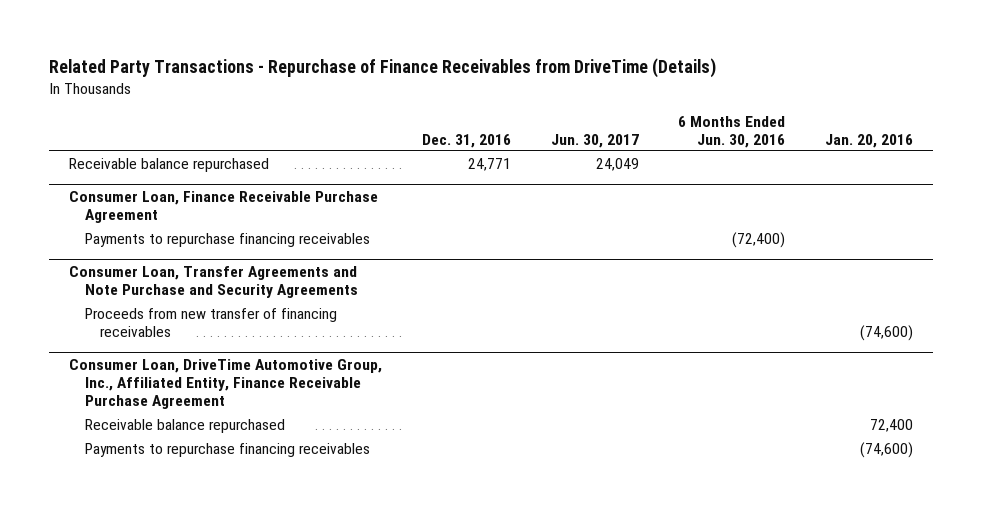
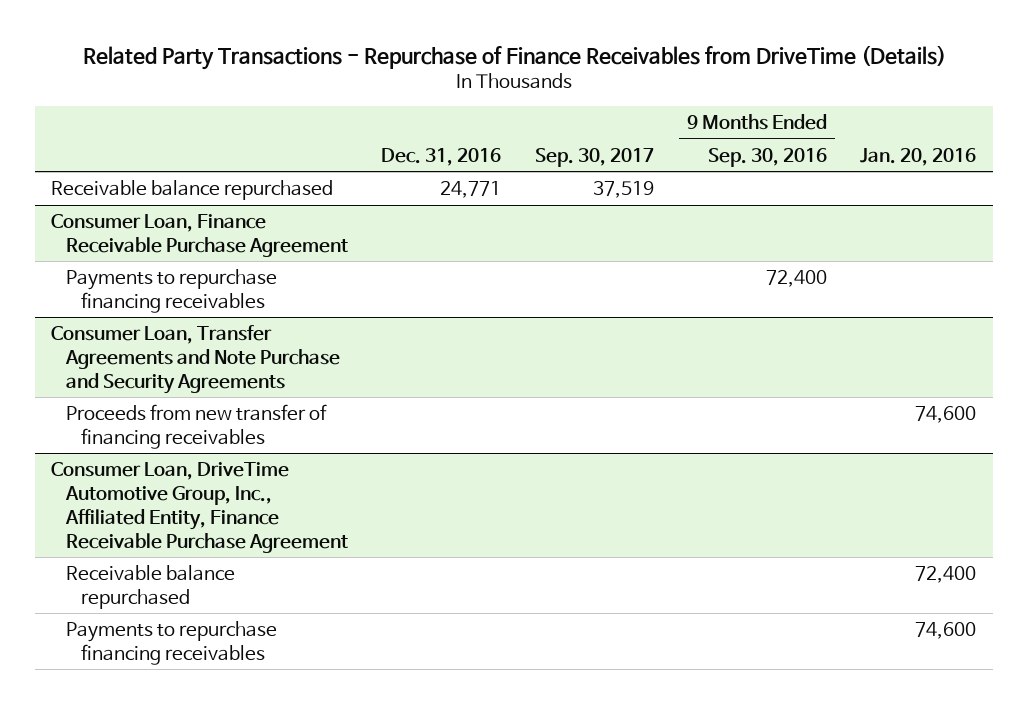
- | Dec. 31, 2016 | Jun. 30, 2017 | 6 Months Ended Jun. 30, 2016 | Jan. 20, 2016
+ | Dec. 31, 2016 | Sep. 30, 2017 | 9 Months Ended Sep. 30, 2016 | Jan. 20, 2016
@ Consumer Loan, Transfer Agreements and Note Purchase and Security Agreements
- Proceeds from new transfer of financing receivables | | | | (74,600)
+ Proceeds from new transfer of financing receivables | | | | 74,600
@ Consumer Loan, DriveTime Automotive Group, Inc., Affiliated Entity, Finance Receivable Purchase Agreement
- Payments to repurchase financing receivables | | | | (74,600)
+ Payments to repurchase financing receivables | | | | 74,600

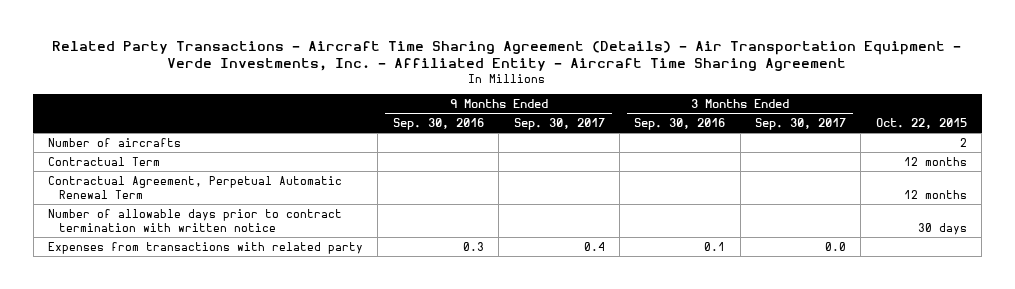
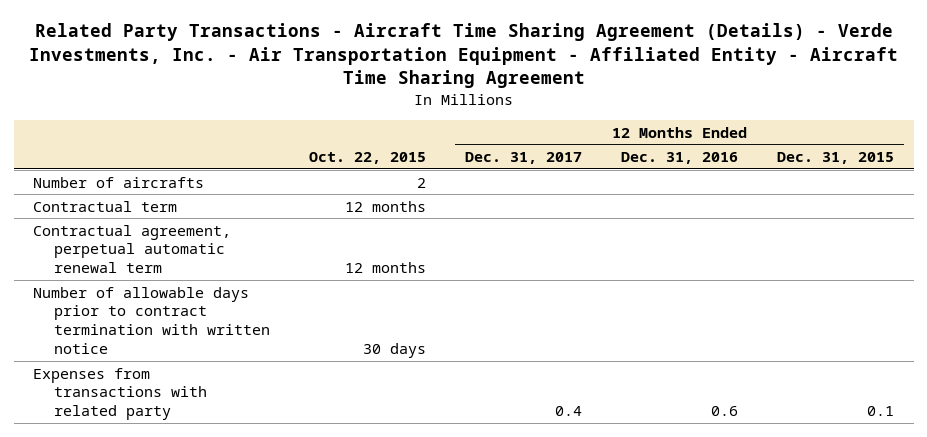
- Related Party Transactions - Aircraft Time Sharing Agreement (Details) - Air Transportation Equipment - Verde Investments, Inc. - Affiliated Entity - Aircraft Time Sharing Agreement
+ Related Party Transactions - Aircraft Time Sharing Agreement (Details) - Verde Investments, Inc. - Air Transportation Equipment - Affiliated Entity - Aircraft Time Sharing Agreement
- | 9 Months Ended Sep. 30, 2016 | 9 Months Ended Sep. 30, 2017 | 3 Months Ended Sep. 30, 2016 | 3 Months Ended Sep. 30, 2017 | Oct. 22, 2015
+ | Oct. 22, 2015 | 12 Months Ended Dec. 31, 2017 | 12 Months Ended Dec. 31, 2016 | 12 Months Ended Dec. 31, 2015
- Contractual Term | | | | | 12 months
- Contractual Agreement, Perpetual Automatic Renewal Term | | | | | 12 months
+ Contractual term | 12 months | | |
+ Contractual agreement, perpetual automatic renewal term | 12 months | | |

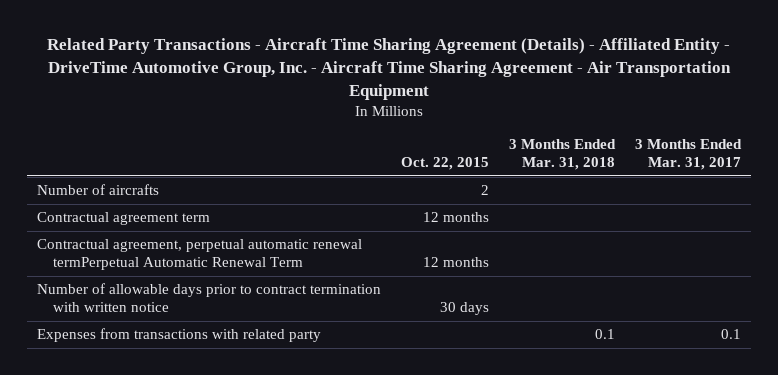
- Related Party Transactions - Aircraft Time Sharing Agreement (Details) - Verde Investments, Inc. - Air Transportation Equipment - Affiliated Entity - Aircraft Time Sharing Agreement
+ Related Party Transactions - Aircraft Time Sharing Agreement (Details) - Affiliated Entity - DriveTime Automotive Group, Inc. - Aircraft Time Sharing Agreement - Air Transportation Equipment
- | Oct. 22, 2015 | 12 Months Ended Dec. 31, 2017 | 12 Months Ended Dec. 31, 2016 | 12 Months Ended Dec. 31, 2015
+ | Oct. 22, 2015 | 3 Months Ended Mar. 31, 2018 | 3 Months Ended Mar. 31, 2017
- Contractual term | 12 months | | |
- Contractual agreement, perpetual automatic renewal term | 12 months | | |
+ Contractual agreement term | 12 months | |
+ Contractual agreement, perpetual automatic renewal termPerpetual Automatic Renewal Term | 12 months | |

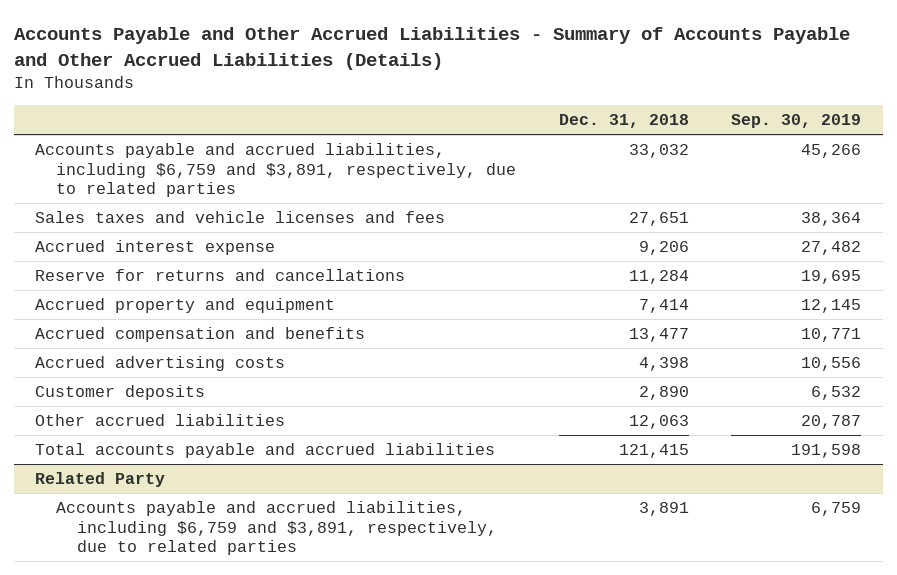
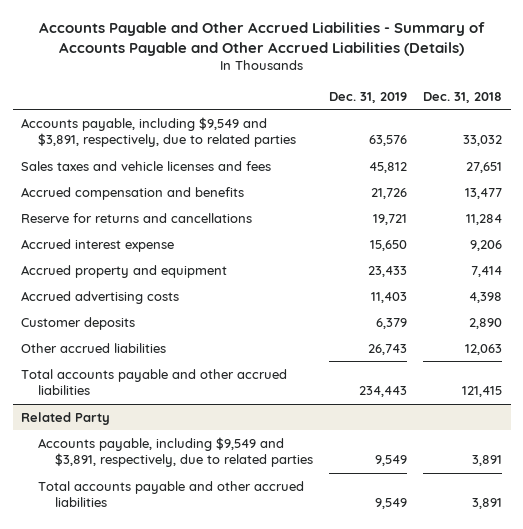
- | Dec. 31, 2018 | Sep. 30, 2019
+ | Dec. 31, 2019 | Dec. 31, 2018
- Accounts payable and accrued liabilities, including $6,759 and $3,891, respectively, due to related parties | 33,032 | 45,266
+ Accounts payable, including $9,549 and $3,891, respectively, due to related parties | 63,576 | 33,032
moved up: Accrued compensation and benefits | 21,726 | 13,477
moved down: Accrued interest expense | 15,650 | 9,206
- Total accounts payable and accrued liabilities | 121,415 | 191,598
+ Total accounts payable and other accrued liabilities | 234,443 | 121,415
@ Related Party
- Accounts payable and accrued liabilities, including $6,759 and $3,891, respectively, due to related parties | 3,891 | 6,759
+ Accounts payable, including $9,549 and $3,891, respectively, due to related parties | 9,549 | 3,891
+ Total accounts payable and other accrued liabilities | 9,549 | 3,891

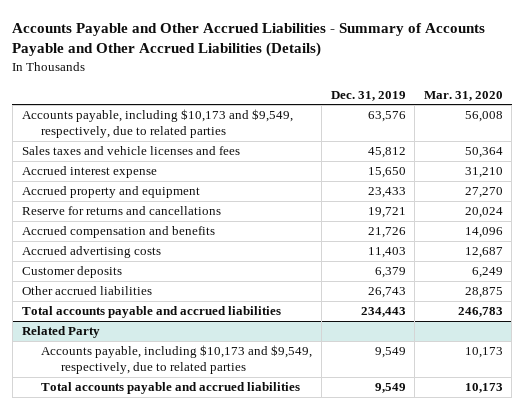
- | Dec. 31, 2019 | Dec. 31, 2018
+ | Dec. 31, 2019 | Mar. 31, 2020
- Accounts payable, including $9,549 and $3,891, respectively, due to related parties | 63,576 | 33,032
+ Accounts payable, including $10,173 and $9,549, respectively, due to related parties | 63,576 | 56,008
moved down: Reserve for returns and cancellations | 19,721 | 20,024
moved down: Accrued compensation and benefits | 21,726 | 14,096
- Total accounts payable and other accrued liabilities | 234,443 | 121,415
+ Total accounts payable and accrued liabilities | 234,443 | 246,783
@ Related Party
- Accounts payable, including $9,549 and $3,891, respectively, due to related parties | 9,549 | 3,891
- Total accounts payable and other accrued liabilities | 9,549 | 3,891
+ Accounts payable, including $10,173 and $9,549, respectively, due to related parties | 9,549 | 10,173
+ Total accounts payable and accrued liabilities | 9,549 | 10,173

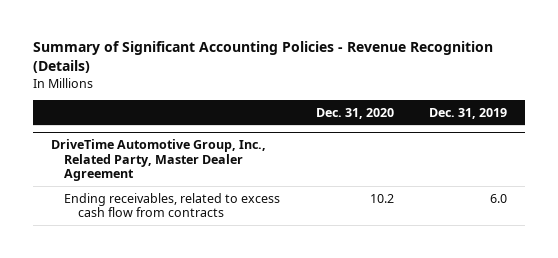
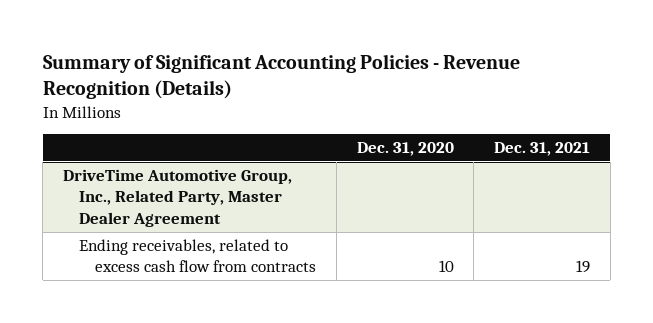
- | Dec. 31, 2020 | Dec. 31, 2019
+ | Dec. 31, 2020 | Dec. 31, 2021
@ DriveTime Automotive Group, Inc., Related Party, Master Dealer Agreement
- Ending receivables, related to excess cash flow from contracts | 10.2 | 6.0
+ Ending receivables, related to excess cash flow from contracts | 10 | 19

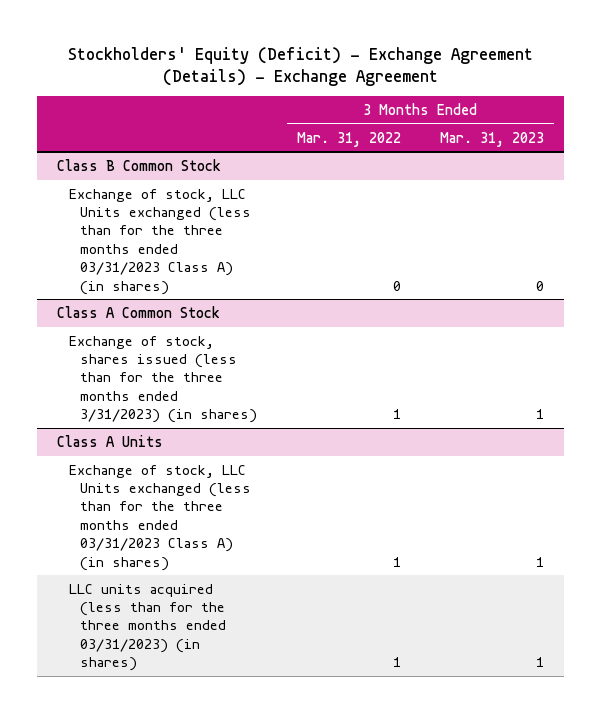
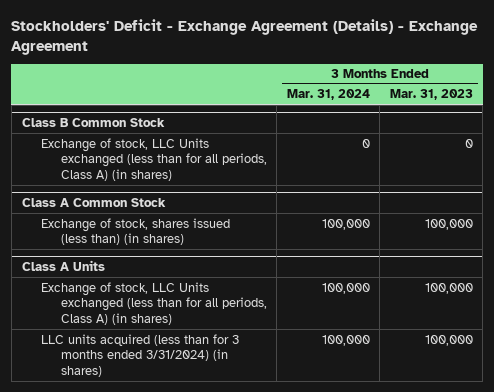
- Stockholders' Equity (Deficit) - Exchange Agreement (Details) - Exchange Agreement
+ Stockholders' Deficit - Exchange Agreement (Details) - Exchange Agreement
- | 3 Months Ended Mar. 31, 2022 | 3 Months Ended Mar. 31, 2023
+ | 3 Months Ended Mar. 31, 2024 | 3 Months Ended Mar. 31, 2023
@ Class B Common Stock
- Exchange of stock, LLC Units exchanged (less than for the three months ended 03/31/2023 Class A) (in shares) | 0 | 0
+ Exchange of stock, LLC Units exchanged (less than for all periods, Class A) (in shares) | 0 | 0
@ Class A Common Stock
- Exchange of stock, shares issued (less than for the three months ended 3/31/2023) (in shares) | 1 | 1
+ Exchange of stock, shares issued (less than) (in shares) | 100,000 | 100,000
@ Class A Units
- Exchange of stock, LLC Units exchanged (less than for the three months ended 03/31/2023 Class A) (in shares) | 1 | 1
- LLC units acquired (less than for the three months ended 03/31/2023) (in shares) | 1 | 1
+ Exchange of stock, LLC Units exchanged (less than for all periods, Class A) (in shares) | 100,000 | 100,000
+ LLC units acquired (less than for 3 months ended 3/31/2024) (in shares) | 100,000 | 100,000

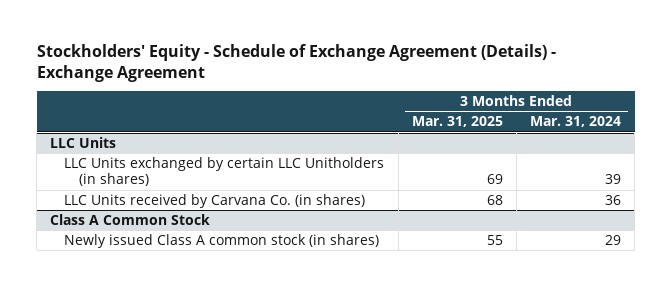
- Stockholders' Deficit - Exchange Agreement (Details) - Exchange Agreement
+ Stockholders' Equity - Schedule of Exchange Agreement (Details) - Exchange Agreement
- | 3 Months Ended Mar. 31, 2024 | 3 Months Ended Mar. 31, 2023
+ | 3 Months Ended Mar. 31, 2025 | 3 Months Ended Mar. 31, 2024
- Class B Common Stock
- Exchange of stock, LLC Units exchanged (less than for all periods, Class A) (in shares) | 0 | 0
+ LLC Units
+ LLC Units exchanged by certain LLC Unitholders (in shares) | 69 | 39
+ LLC Units received by Carvana Co. (in shares) | 68 | 36
@ Class A Common Stock
- Exchange of stock, shares issued (less than) (in shares) | 100,000 | 100,000
- Class A Units
- Exchange of stock, LLC Units exchanged (less than for all periods, Class A) (in shares) | 100,000 | 100,000
- LLC units acquired (less than for 3 months ended 3/31/2024) (in shares) | 100,000 | 100,000
@ Class A Common Stock
+ Newly issued Class A common stock (in shares) | 55 | 29

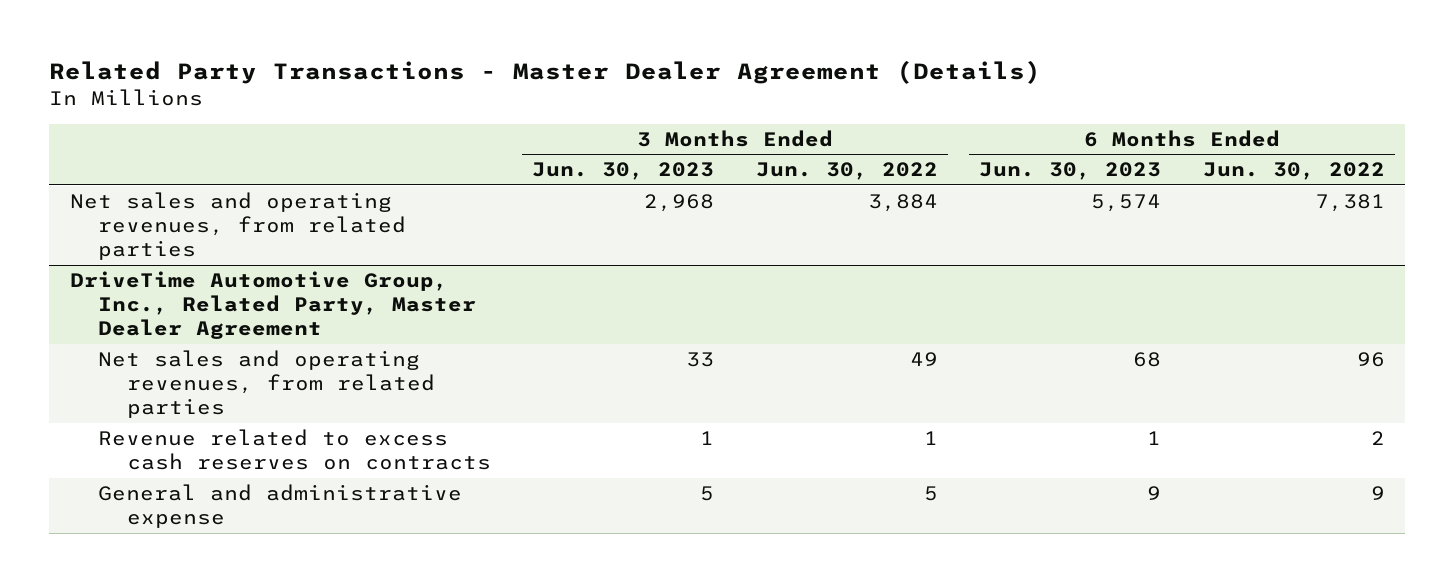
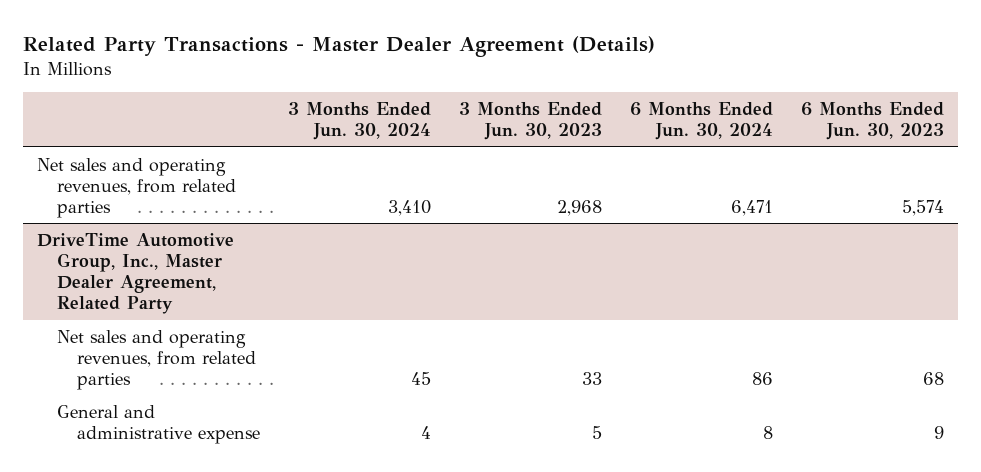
- | 3 Months Ended Jun. 30, 2023 | 3 Months Ended Jun. 30, 2022 | 6 Months Ended Jun. 30, 2023 | 6 Months Ended Jun. 30, 2022
+ | 3 Months Ended Jun. 30, 2024 | 3 Months Ended Jun. 30, 2023 | 6 Months Ended Jun. 30, 2024 | 6 Months Ended Jun. 30, 2023
- DriveTime Automotive Group, Inc., Related Party, Master Dealer Agreement
+ DriveTime Automotive Group, Inc., Master Dealer Agreement, Related Party
- Revenue related to excess cash reserves on contracts | 1 | 1 | 1 | 2

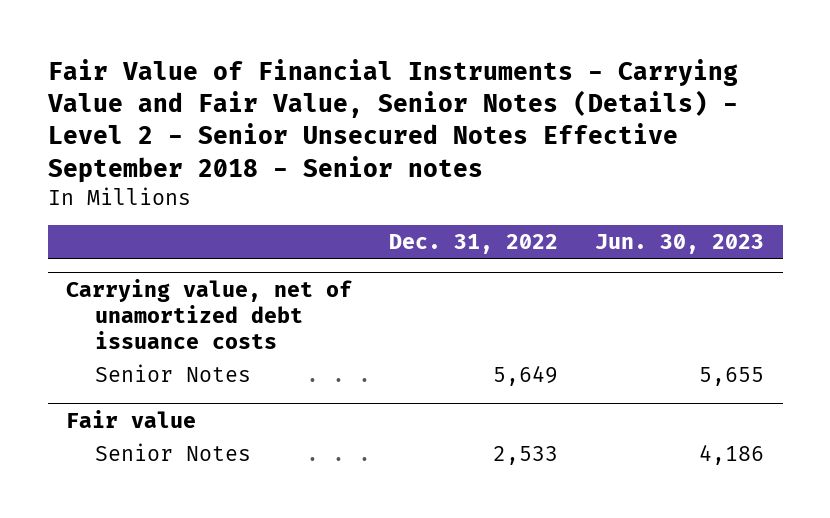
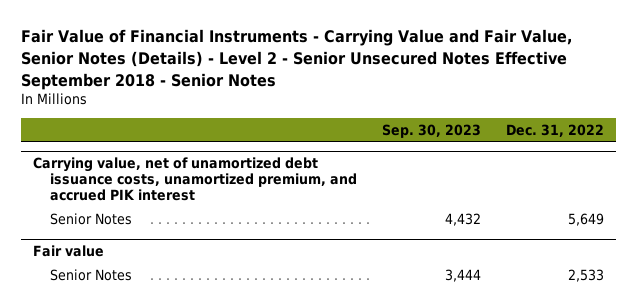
- Fair Value of Financial Instruments - Carrying Value and Fair Value, Senior Notes (Details) - Level 2 - Senior Unsecured Notes Effective September 2018 - Senior notes
+ Fair Value of Financial Instruments - Carrying Value and Fair Value, Senior Notes (Details) - Level 2 - Senior Unsecured Notes Effective September 2018 - Senior Notes
- | Dec. 31, 2022 | Jun. 30, 2023
+ | Sep. 30, 2023 | Dec. 31, 2022
- Carrying value, net of unamortized debt issuance costs
+ Carrying value, net of unamortized debt issuance costs, unamortized premium, and accrued PIK interest

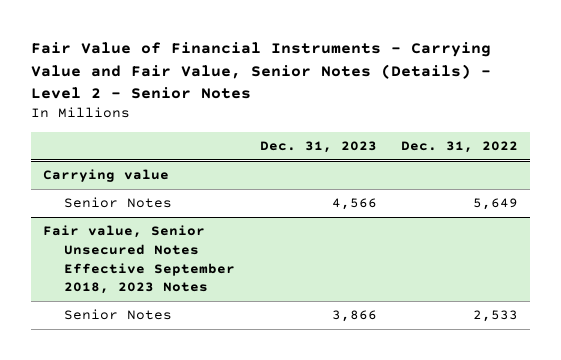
- Fair Value of Financial Instruments - Carrying Value and Fair Value, Senior Notes (Details) - Level 2 - Senior Unsecured Notes Effective September 2018 - Senior Notes
+ Fair Value of Financial Instruments - Carrying Value and Fair Value, Senior Notes (Details) - Level 2 - Senior Notes
- | Sep. 30, 2023 | Dec. 31, 2022
+ | Dec. 31, 2023 | Dec. 31, 2022
- Carrying value, net of unamortized debt issuance costs, unamortized premium, and accrued PIK interest
+ Carrying value
- Fair value
+ Fair value, Senior Unsecured Notes Effective September 2018, 2023 Notes

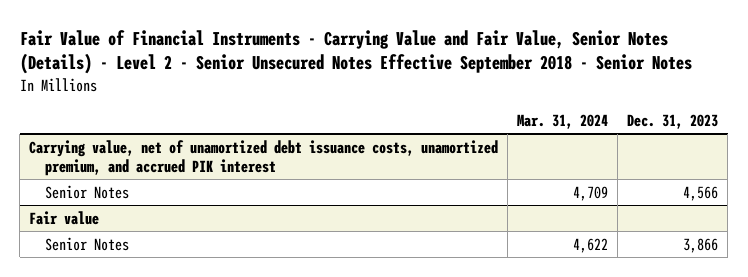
- Fair Value of Financial Instruments - Carrying Value and Fair Value, Senior Notes (Details) - Level 2 - Senior Notes
+ Fair Value of Financial Instruments - Carrying Value and Fair Value, Senior Notes (Details) - Level 2 - Senior Unsecured Notes Effective September 2018 - Senior Notes
- | Dec. 31, 2023 | Dec. 31, 2022
+ | Mar. 31, 2024 | Dec. 31, 2023
- Carrying value
+ Carrying value, net of unamortized debt issuance costs, unamortized premium, and accrued PIK interest
- Fair value, Senior Unsecured Notes Effective September 2018, 2023 Notes
+ Fair value

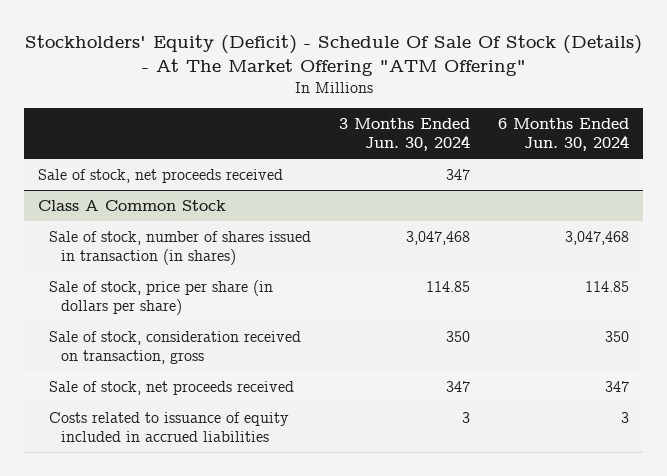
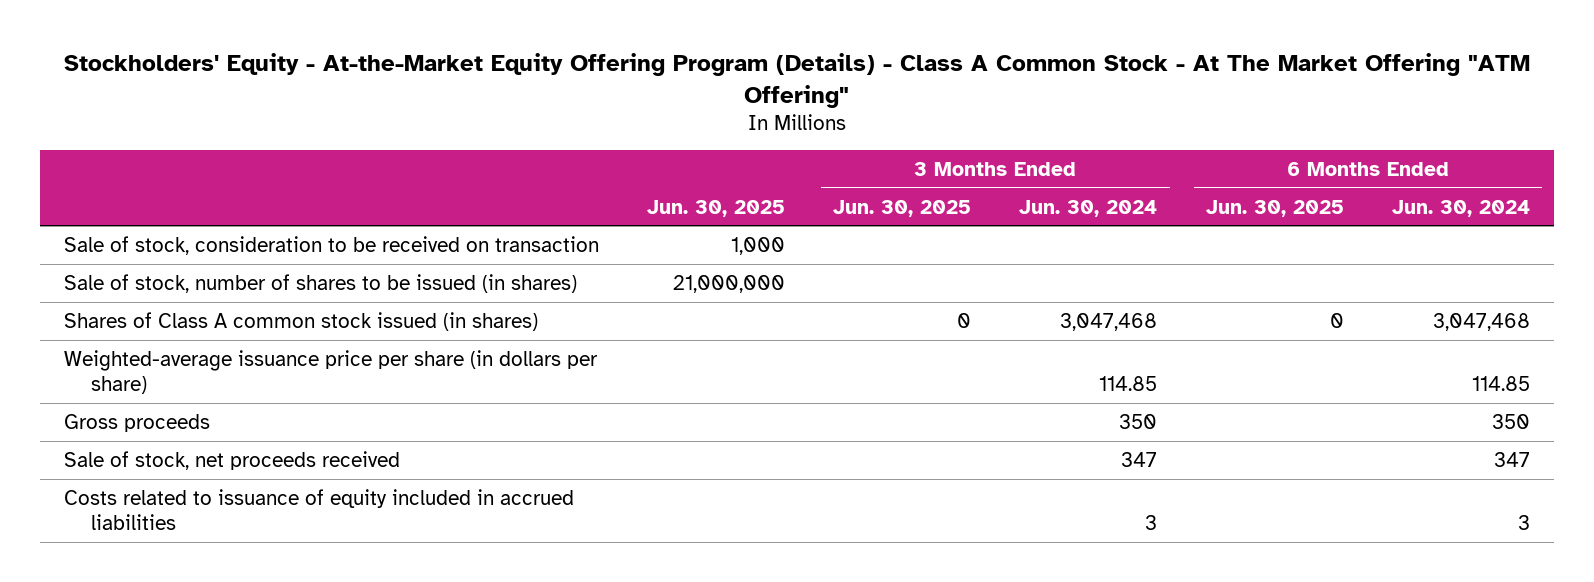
- Stockholders' Equity (Deficit) - Schedule Of Sale Of Stock (Details) - At The Market Offering "ATM Offering"
+ Stockholders' Equity - At-the-Market Equity Offering Program (Details) - Class A Common Stock - At The Market Offering "ATM Offering"
- | 3 Months Ended Jun. 30, 2024 | 6 Months Ended Jun. 30, 2024
+ | Jun. 30, 2025 | 3 Months Ended Jun. 30, 2025 | 3 Months Ended Jun. 30, 2024 | 6 Months Ended Jun. 30, 2025 | 6 Months Ended Jun. 30, 2024
- Sale of stock, net proceeds received | 347 |
- Class A Common Stock
- Sale of stock, number of shares issued in transaction (in shares) | 3,047,468 | 3,047,468
- Sale of stock, price per share (in dollars per share) | 114.85 | 114.85
- Sale of stock, consideration received on transaction, gross | 350 | 350
+ Sale of stock, consideration to be received on transaction | 1,000 | | | |
+ Sale of stock, number of shares to be issued (in shares) | 21,000,000 | | | |
+ Shares of Class A common stock issued (in shares) | | 0 | 3,047,468 | 0 | 3,047,468
+ Weighted-average issuance price per share (in dollars per share) | | | 114.85 | | 114.85
+ Gross proceeds | | | 350 | | 350

